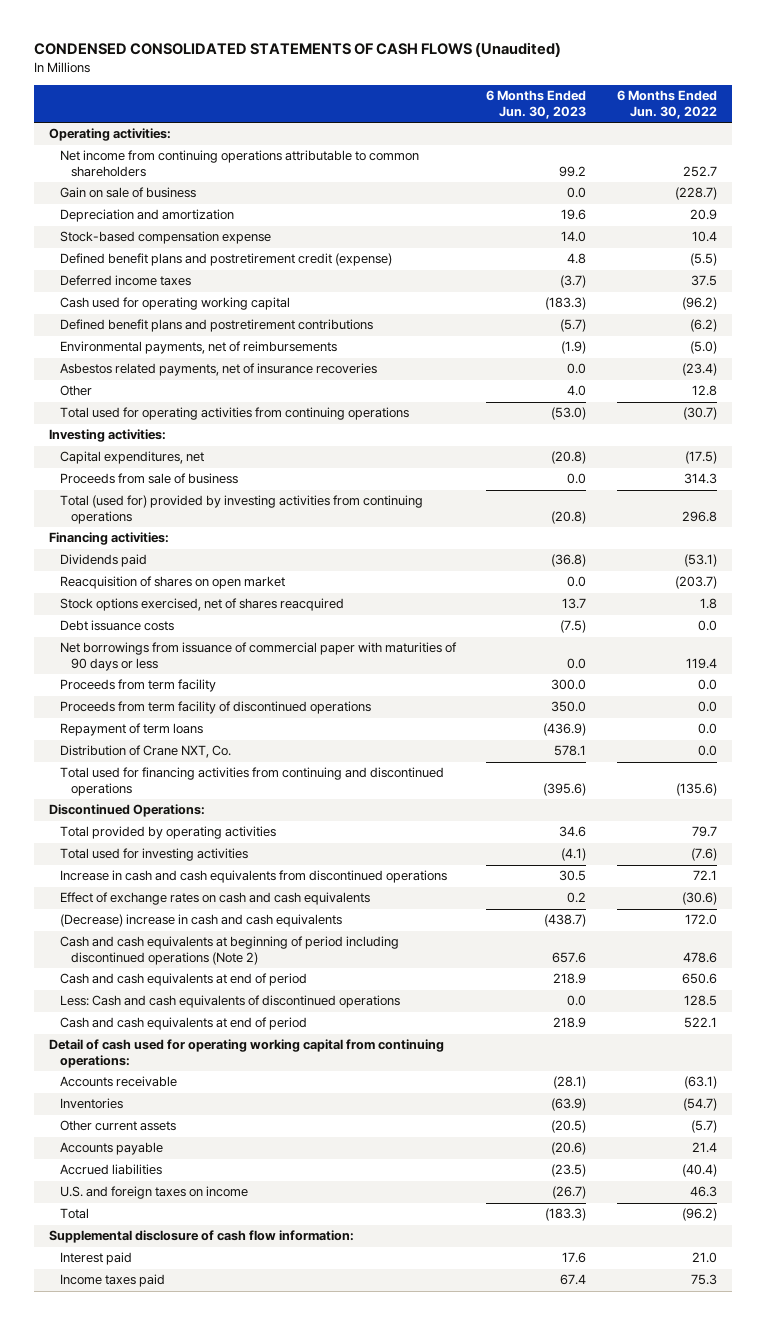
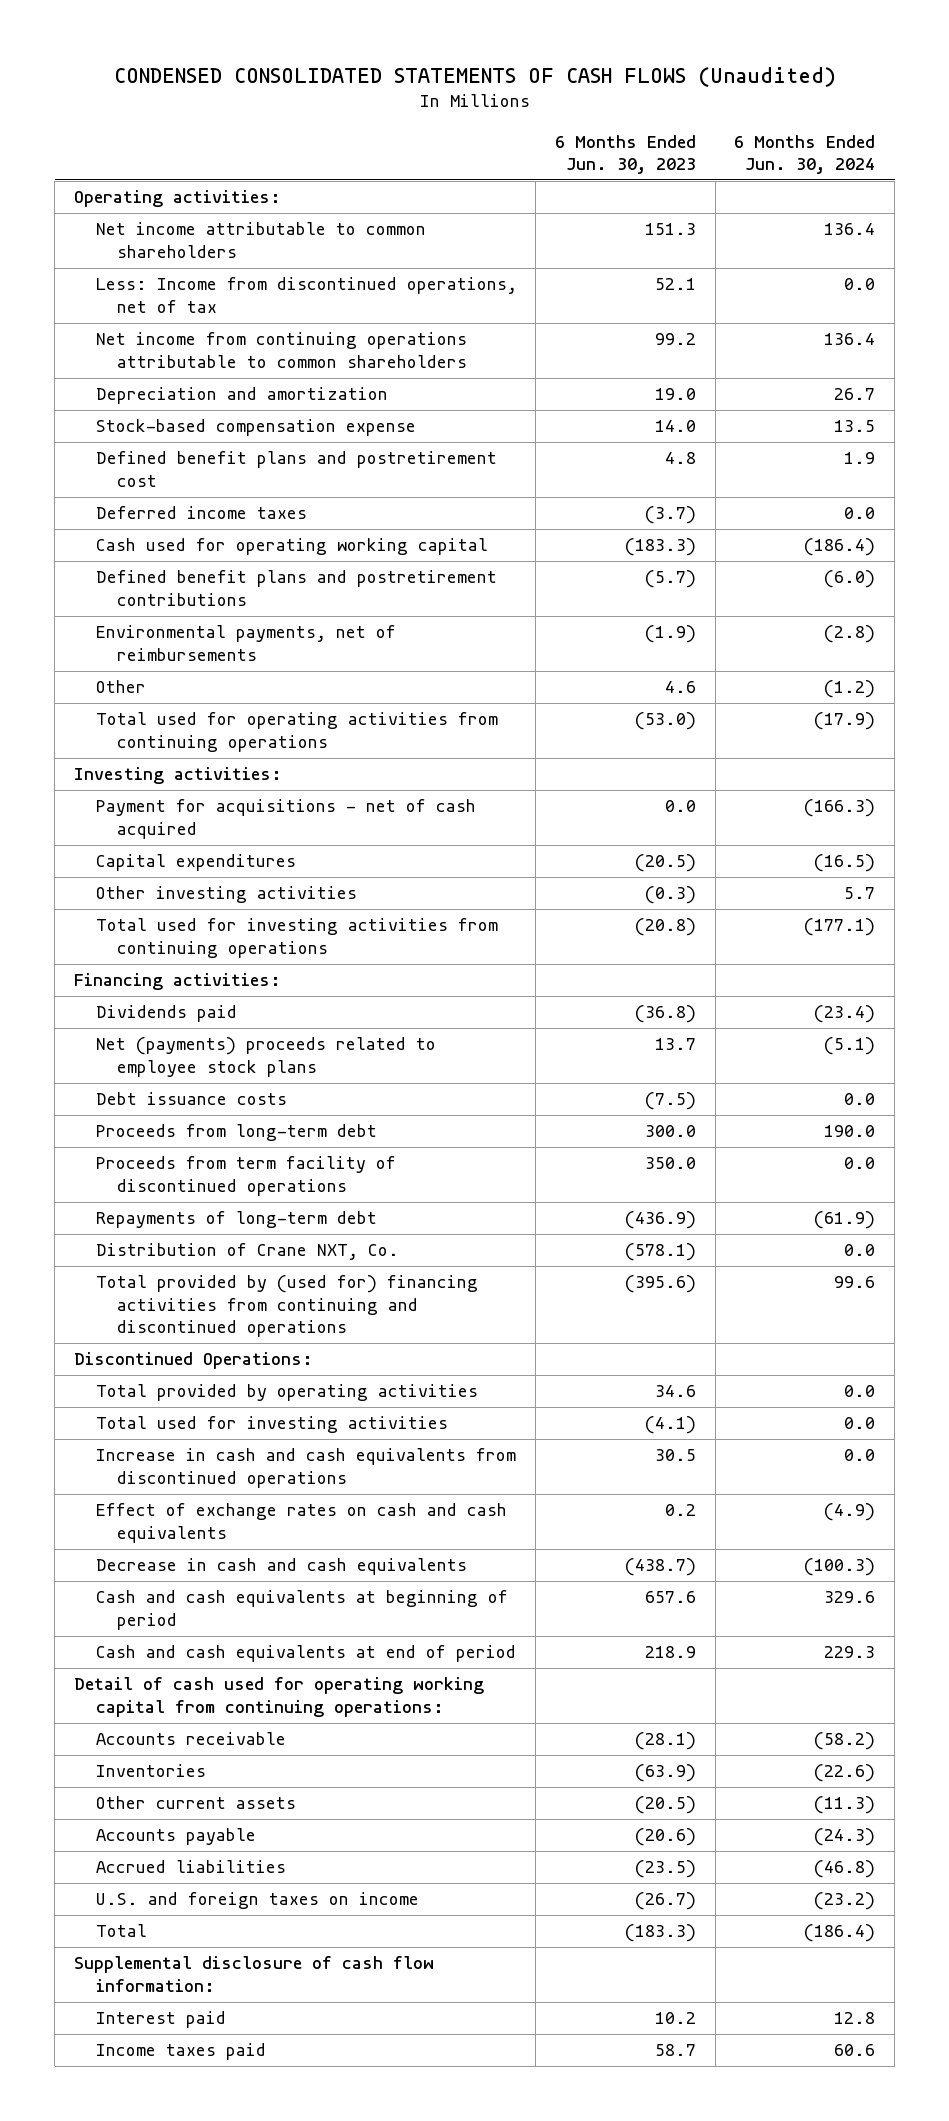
- | 6 Months Ended Jun. 30, 2023 | 6 Months Ended Jun. 30, 2022
+ | 6 Months Ended Jun. 30, 2023 | 6 Months Ended Jun. 30, 2024
+ Net income attributable to common shareholders | 151.3 | 136.4
+ Less: Income from discontinued operations, net of tax | 52.1 | 0.0
- Gain on sale of business | 0.0 | (228.7)
- Depreciation and amortization | 19.6 | 20.9
+ Depreciation and amortization | 19.0 | 26.7
- Defined benefit plans and postretirement credit (expense) | 4.8 | (5.5)
+ Defined benefit plans and postretirement cost | 4.8 | 1.9
- Asbestos related payments, net of insurance recoveries | 0.0 | (23.4)
- Other | 4.0 | 12.8
+ Other | 4.6 | (1.2)
- Capital expenditures, net | (20.8) | (17.5)
- Proceeds from sale of business | 0.0 | 314.3
- Total (used for) provided by investing activities from continuing operations | (20.8) | 296.8
+ Payment for acquisitions - net of cash acquired | 0.0 | (166.3)
+ Capital expenditures | (20.5) | (16.5)
+ Other investing activities | (0.3) | 5.7
+ Total used for investing activities from continuing operations | (20.8) | (177.1)
- Reacquisition of shares on open market | 0.0 | (203.7)
- Stock options exercised, net of shares reacquired | 13.7 | 1.8
+ Net (payments) proceeds related to employee stock plans | 13.7 | (5.1)
- Net borrowings from issuance of commercial paper with maturities of 90 days or less | 0.0 | 119.4
- Proceeds from term facility | 300.0 | 0.0
+ Proceeds from long-term debt | 300.0 | 190.0
- Repayment of term loans | (436.9) | 0.0
- Distribution of Crane NXT, Co. | 578.1 | 0.0
- Total used for financing activities from continuing and discontinued operations | (395.6) | (135.6)
+ Repayments of long-term debt | (436.9) | (61.9)
+ Distribution of Crane NXT, Co. | (578.1) | 0.0
+ Total provided by (used for) financing activities from continuing and discontinued operations | (395.6) | 99.6
- (Decrease) increase in cash and cash equivalents | (438.7) | 172.0
- Cash and cash equivalents at beginning of period including discontinued operations (Note 2) | 657.6 | 478.6
- Cash and cash equivalents at end of period | 218.9 | 650.6
- Less: Cash and cash equivalents of discontinued operations | 0.0 | 128.5
+ Decrease in cash and cash equivalents | (438.7) | (100.3)
+ Cash and cash equivalents at beginning of period | 657.6 | 329.6
- Interest paid | 17.6 | 21.0
- Income taxes paid | 67.4 | 75.3
+ Interest paid | 10.2 | 12.8
+ Income taxes paid | 58.7 | 60.6

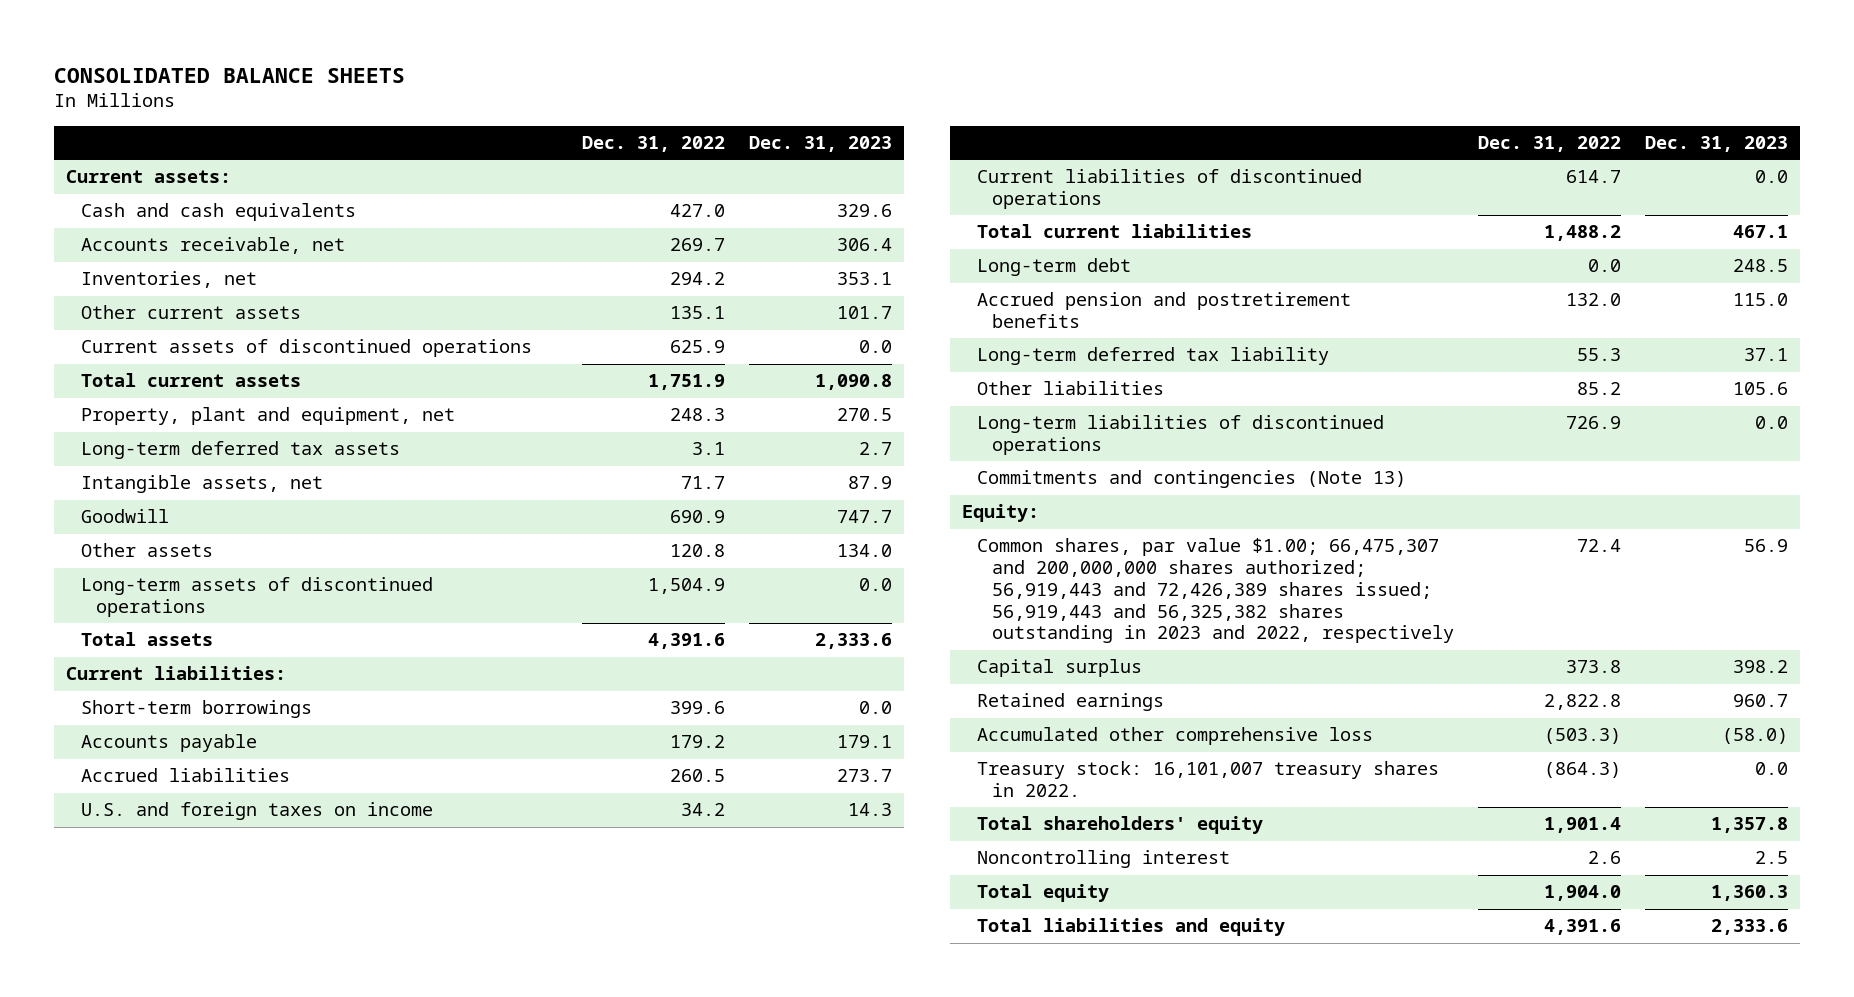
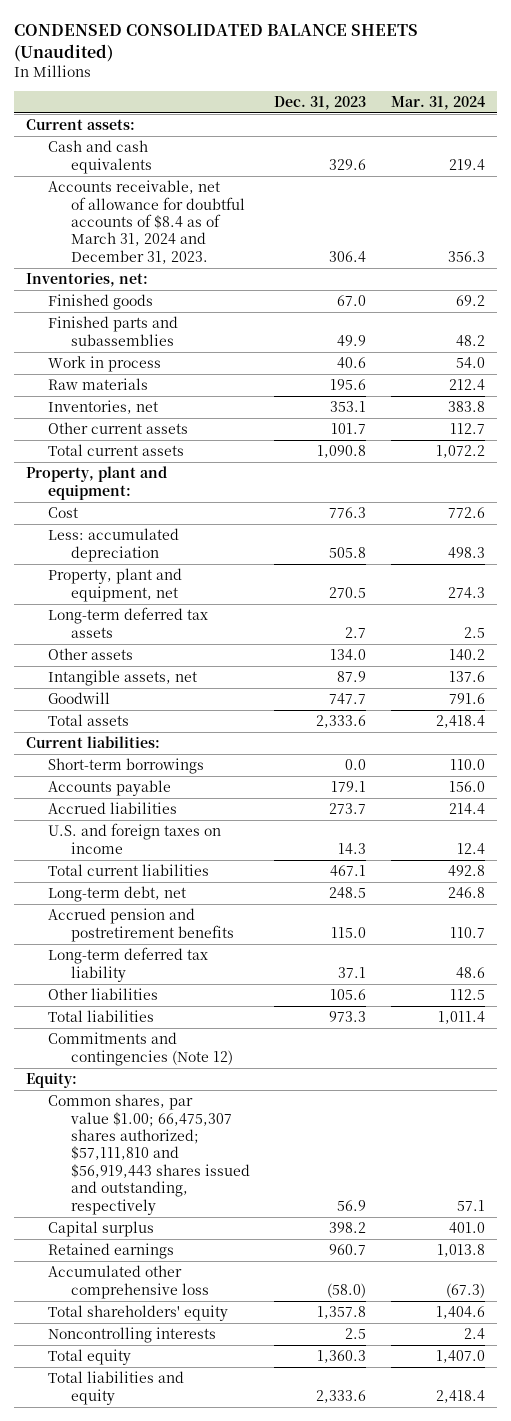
- CONSOLIDATED BALANCE SHEETS
+ CONDENSED CONSOLIDATED BALANCE SHEETS (Unaudited)
- | Dec. 31, 2022 | Dec. 31, 2023
+ | Dec. 31, 2023 | Mar. 31, 2024
- Accounts receivable, net | 269.7 | 306.4
+ Accounts receivable, net of allowance for doubtful accounts of $8.4 as of March 31, 2024 and December 31, 2023. | 306.4 | 356.3
+ Inventories, net:
+ Finished goods | 67.0 | 69.2
+ Finished parts and subassemblies | 49.9 | 48.2
+ Work in process | 40.6 | 54.0
+ Raw materials | 195.6 | 212.4
- Current assets of discontinued operations | 625.9 | 0.0
+ Property, plant and equipment:
+ Cost | 776.3 | 772.6
+ Less: accumulated depreciation | 505.8 | 498.3
moved up: Other assets | 134.0 | 140.2
- Long-term assets of discontinued operations | 1,504.9 | 0.0
- Current liabilities of discontinued operations | 614.7 | 0.0
- Long-term debt | 0.0 | 248.5
+ Long-term debt, net | 248.5 | 246.8
- Long-term liabilities of discontinued operations | 726.9 | 0.0
- Commitments and contingencies (Note 13)
+ Total liabilities | 973.3 | 1,011.4
+ Commitments and contingencies (Note 12)
- Common shares, par value $1.00; 66,475,307 and 200,000,000 shares authorized; 56,919,443 and 72,426,389 shares issued; 56,919,443 and 56,325,382 shares outstanding in 2023 and 2022, respectively | 72.4 | 56.9
+ Common shares, par value $1.00; 66,475,307 shares authorized; $57,111,810 and $56,919,443 shares issued and outstanding, respectively | 56.9 | 57.1
- Treasury stock: 16,101,007 treasury shares in 2022. | (864.3) | 0.0
- Noncontrolling interest | 2.6 | 2.5
+ Noncontrolling interests | 2.5 | 2.4

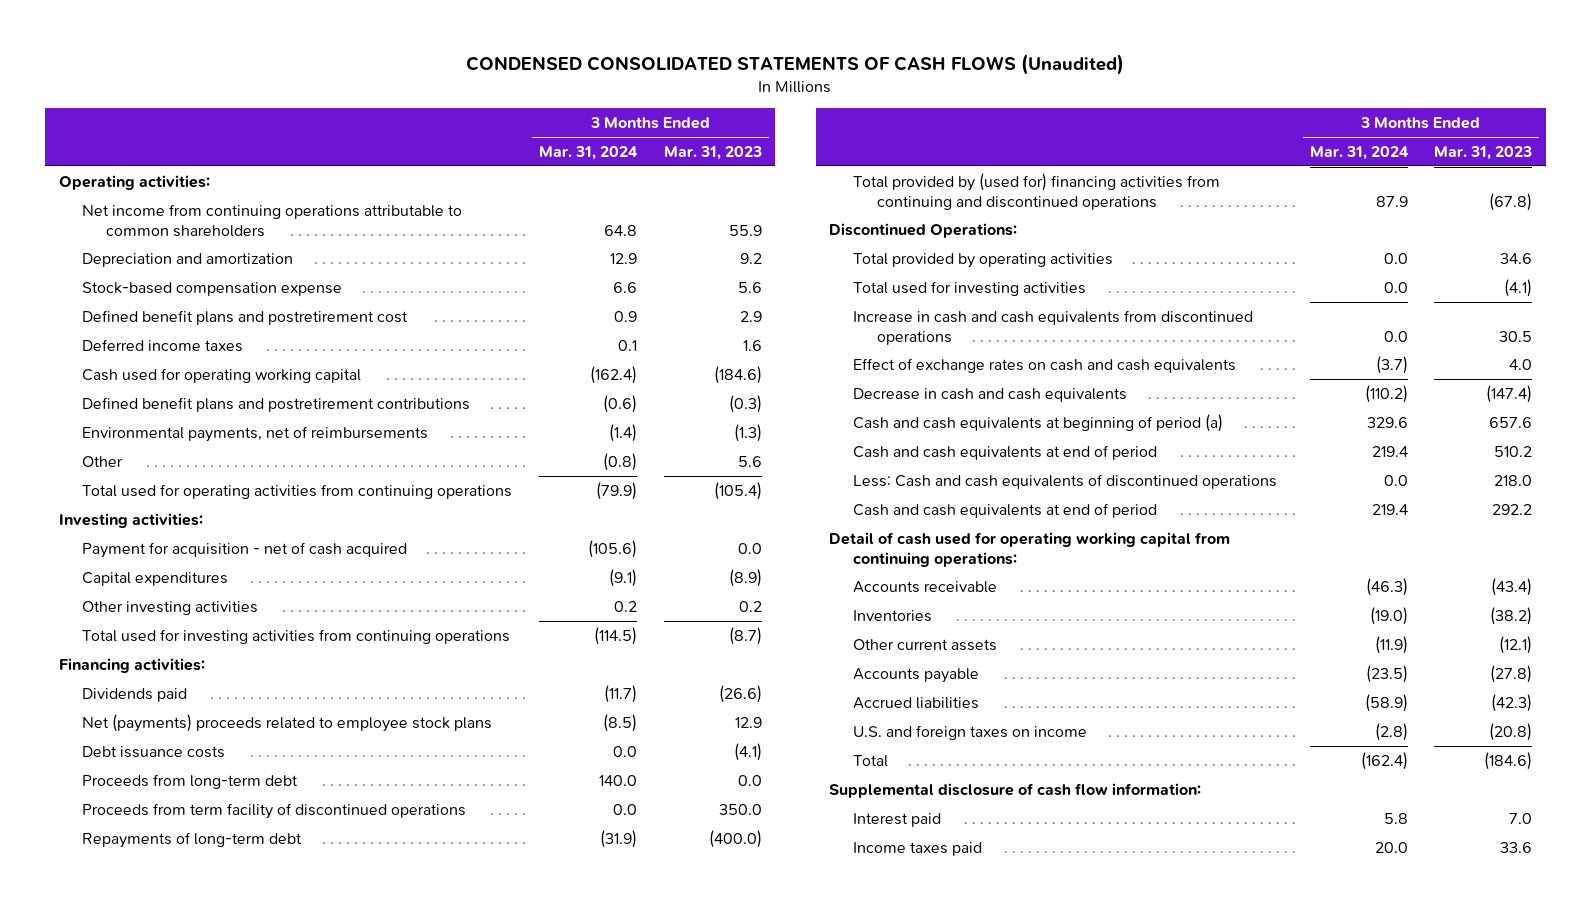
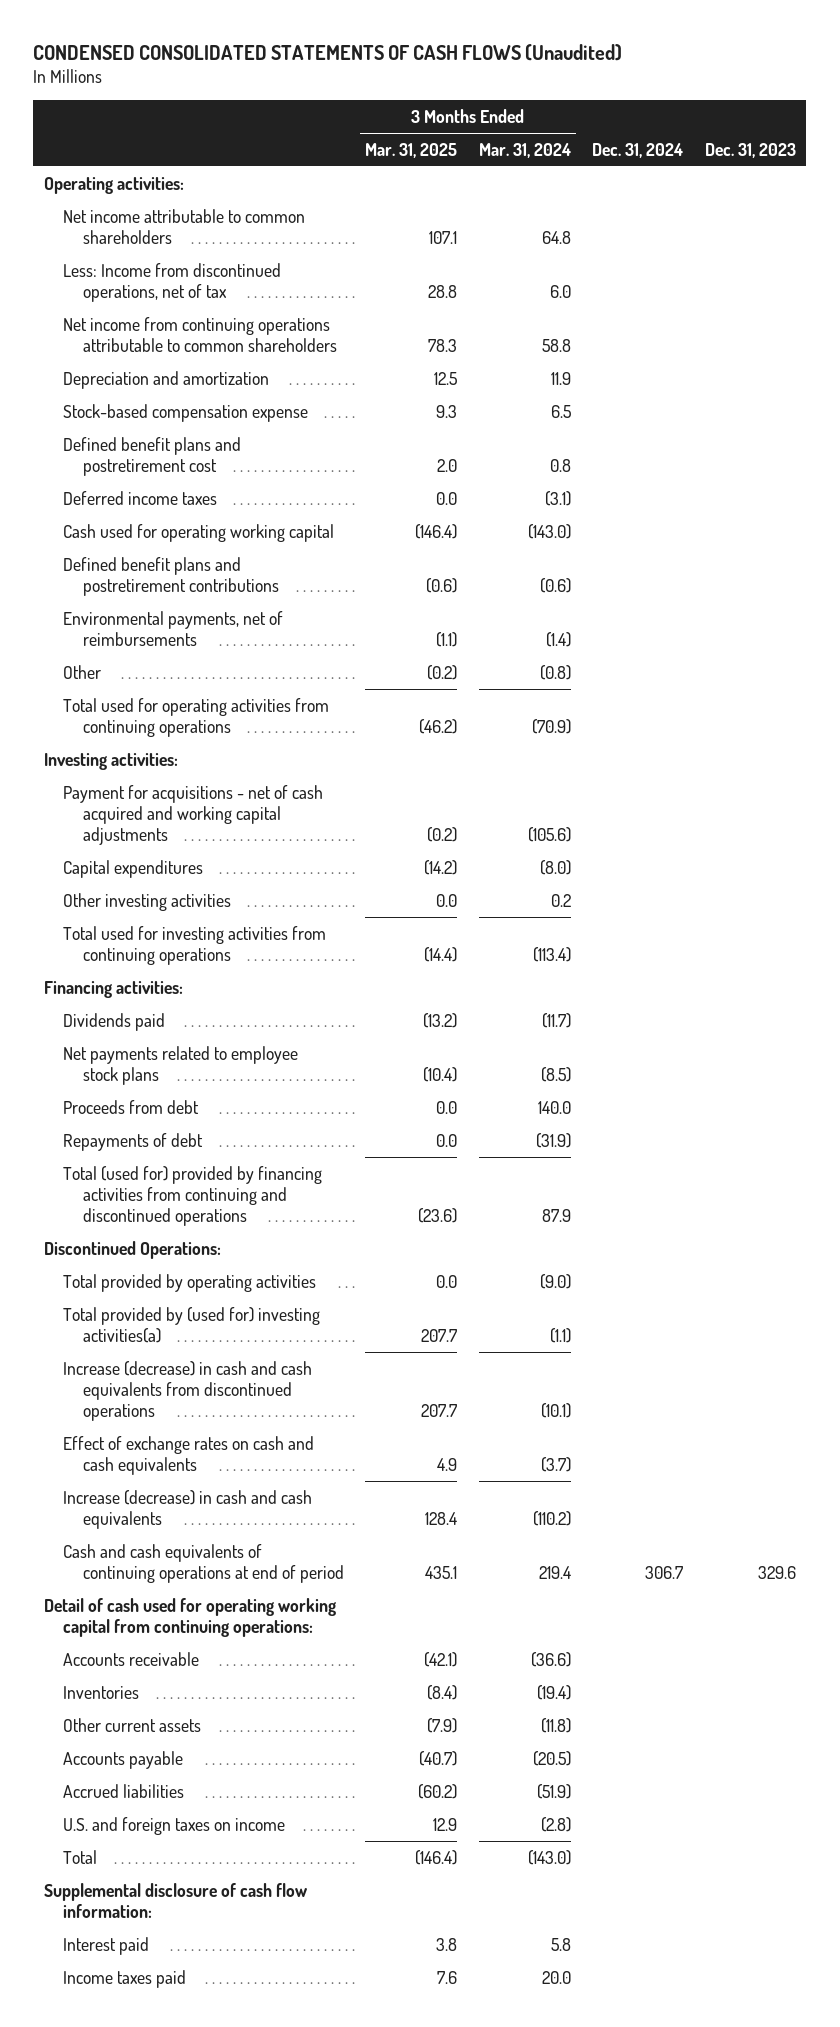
- | 3 Months Ended Mar. 31, 2024 | 3 Months Ended Mar. 31, 2023
+ | 3 Months Ended Mar. 31, 2025 | 3 Months Ended Mar. 31, 2024 | Dec. 31, 2024 | Dec. 31, 2023
- Net income from continuing operations attributable to common shareholders | 64.8 | 55.9
- Depreciation and amortization | 12.9 | 9.2
- Stock-based compensation expense | 6.6 | 5.6
- Defined benefit plans and postretirement cost | 0.9 | 2.9
- Deferred income taxes | 0.1 | 1.6
- Cash used for operating working capital | (162.4) | (184.6)
+ Net income attributable to common shareholders | 107.1 | 64.8 | |
+ Less: Income from discontinued operations, net of tax | 28.8 | 6.0 | |
+ Net income from continuing operations attributable to common shareholders | 78.3 | 58.8 | |
+ Depreciation and amortization | 12.5 | 11.9 | |
+ Stock-based compensation expense | 9.3 | 6.5 | |
+ Defined benefit plans and postretirement cost | 2.0 | 0.8 | |
+ Deferred income taxes | 0.0 | (3.1) | |
+ Cash used for operating working capital | (146.4) | (143.0) | |
- Total used for operating activities from continuing operations | (79.9) | (105.4)
+ Total used for operating activities from continuing operations | (46.2) | (70.9) | |
- Payment for acquisition - net of cash acquired | (105.6) | 0.0
- Capital expenditures | (9.1) | (8.9)
+ Payment for acquisitions - net of cash acquired and working capital adjustments | (0.2) | (105.6) | |
+ Capital expenditures | (14.2) | (8.0) | |
- Total used for investing activities from continuing operations | (114.5) | (8.7)
+ Total used for investing activities from continuing operations | (14.4) | (113.4) | |
- Net (payments) proceeds related to employee stock plans | (8.5) | 12.9
- Debt issuance costs | 0.0 | (4.1)
- Proceeds from long-term debt | 140.0 | 0.0
- Proceeds from term facility of discontinued operations | 0.0 | 350.0
- Repayments of long-term debt | (31.9) | (400.0)
- Total provided by (used for) financing activities from continuing and discontinued operations | 87.9 | (67.8)
+ Net payments related to employee stock plans | (10.4) | (8.5) | |
+ Proceeds from debt | 0.0 | 140.0 | |
+ Repayments of debt | 0.0 | (31.9) | |
+ Total (used for) provided by financing activities from continuing and discontinued operations | (23.6) | 87.9 | |
- Total provided by operating activities | 0.0 | 34.6
- Total used for investing activities | 0.0 | (4.1)
- Increase in cash and cash equivalents from discontinued operations | 0.0 | 30.5
+ Total provided by operating activities | 0.0 | (9.0) | |
+ Total provided by (used for) investing activities(a) | 207.7 | (1.1) | |
+ Increase (decrease) in cash and cash equivalents from discontinued operations | 207.7 | (10.1) | |
- Decrease in cash and cash equivalents | (110.2) | (147.4)
- Cash and cash equivalents at beginning of period (a) | 329.6 | 657.6
- Cash and cash equivalents at end of period | 219.4 | 510.2
- Less: Cash and cash equivalents of discontinued operations | 0.0 | 218.0
- Cash and cash equivalents at end of period | 219.4 | 292.2
+ Increase (decrease) in cash and cash equivalents | 128.4 | (110.2) | |
+ Cash and cash equivalents of continuing operations at end of period | 435.1 | 219.4 | 306.7 | 329.6
- Accounts receivable | (46.3) | (43.4)
- Inventories | (19.0) | (38.2)
- Other current assets | (11.9) | (12.1)
- Accounts payable | (23.5) | (27.8)
- Accrued liabilities | (58.9) | (42.3)
+ Accounts receivable | (42.1) | (36.6) | |
+ Inventories | (8.4) | (19.4) | |
+ Other current assets | (7.9) | (11.8) | |
+ Accounts payable | (40.7) | (20.5) | |
+ Accrued liabilities | (60.2) | (51.9) | |
- Total | (162.4) | (184.6)
+ Total | (146.4) | (143.0) | |

